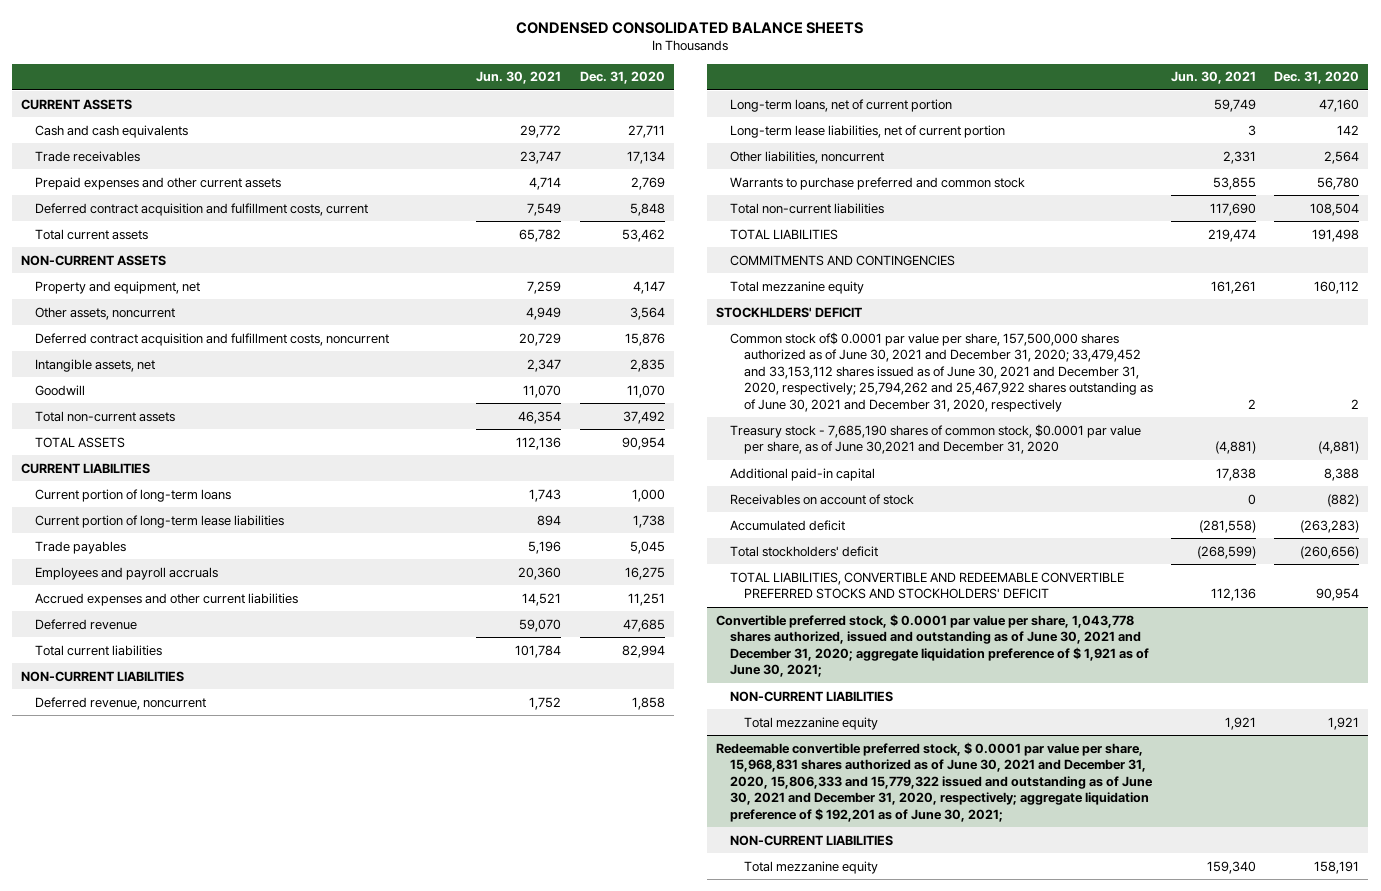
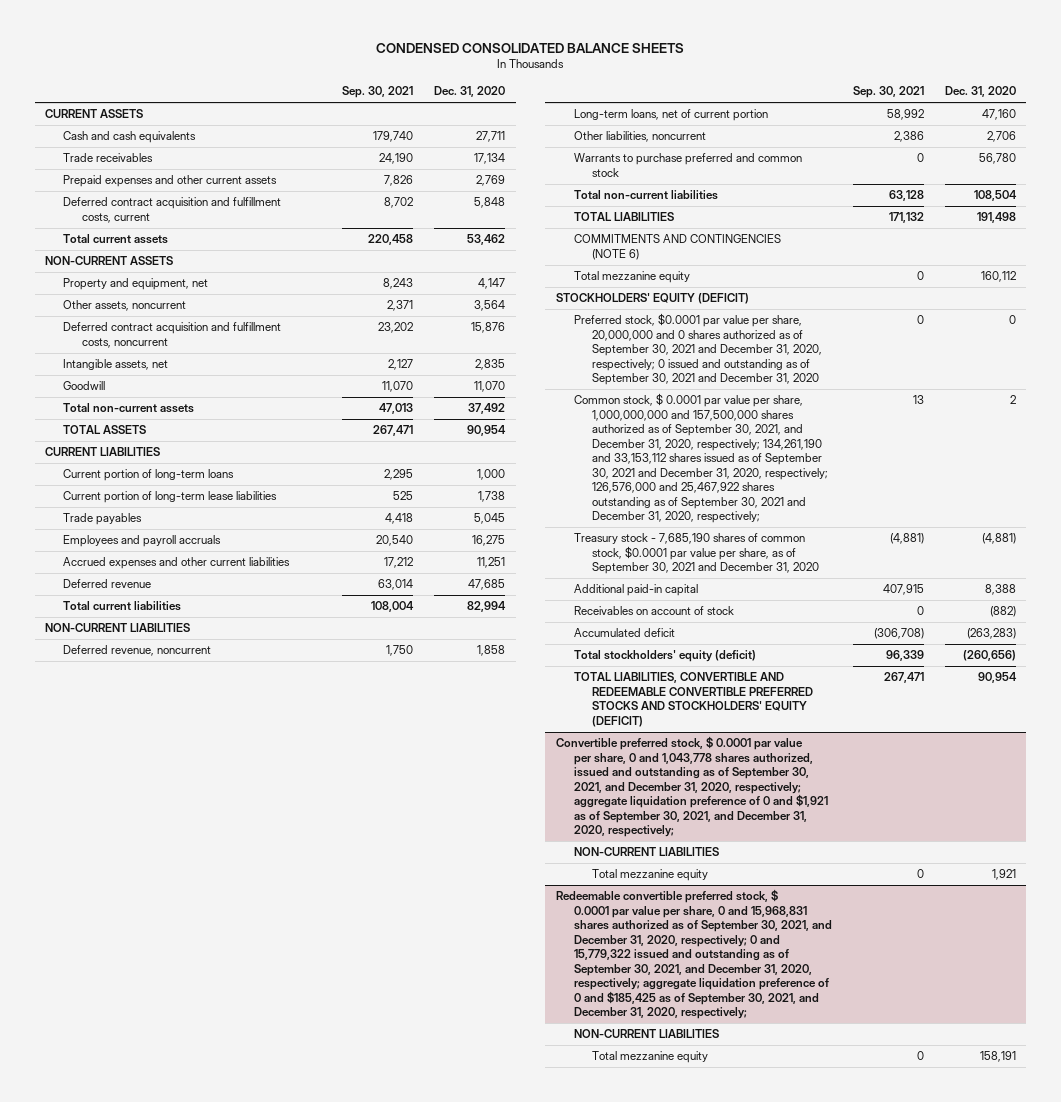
- | Jun. 30, 2021 | Dec. 31, 2020
+ | Sep. 30, 2021 | Dec. 31, 2020
- Long-term lease liabilities, net of current portion | 3 | 142
- Other liabilities, noncurrent | 2,331 | 2,564
+ Other liabilities, noncurrent | 2,386 | 2,706
- COMMITMENTS AND CONTINGENCIES
+ COMMITMENTS AND CONTINGENCIES (NOTE 6)
- STOCKHLDERS' DEFICIT
- Common stock of$ 0.0001 par value per share, 157,500,000 shares authorized as of June 30, 2021 and December 31, 2020; 33,479,452 and 33,153,112 shares issued as of June 30, 2021 and December 31, 2020, respectively; 25,794,262 and 25,467,922 shares outstanding as of June 30, 2021 and December 31, 2020, respectively | 2 | 2
- Treasury stock - 7,685,190 shares of common stock, $0.0001 par value per share, as of June 30,2021 and December 31, 2020 | (4,881) | (4,881)
+ STOCKHOLDERS' EQUITY (DEFICIT)
+ Preferred stock, $0.0001 par value per share, 20,000,000 and 0 shares authorized as of September 30, 2021 and December 31, 2020, respectively; 0 issued and outstanding as of September 30, 2021 and December 31, 2020 | 0 | 0
+ Common stock, $ 0.0001 par value per share, 1,000,000,000 and 157,500,000 shares authorized as of September 30, 2021, and December 31, 2020, respectively; 134,261,190 and 33,153,112 shares issued as of September 30, 2021 and December 31, 2020, respectively; 126,576,000 and 25,467,922 shares outstanding as of September 30, 2021 and December 31, 2020, respectively; | 13 | 2
+ Treasury stock - 7,685,190 shares of common stock, $0.0001 par value per share, as of September 30, 2021 and December 31, 2020 | (4,881) | (4,881)
- Total stockholders' deficit | (268,599) | (260,656)
- TOTAL LIABILITIES, CONVERTIBLE AND REDEEMABLE CONVERTIBLE PREFERRED STOCKS AND STOCKHOLDERS' DEFICIT | 112,136 | 90,954
- Convertible preferred stock, $ 0.0001 par value per share, 1,043,778 shares authorized, issued and outstanding as of June 30, 2021 and December 31, 2020; aggregate liquidation preference of $ 1,921 as of June 30, 2021;
+ Total stockholders' equity (deficit) | 96,339 | (260,656)
+ TOTAL LIABILITIES, CONVERTIBLE AND REDEEMABLE CONVERTIBLE PREFERRED STOCKS AND STOCKHOLDERS' EQUITY (DEFICIT) | 267,471 | 90,954
+ Convertible preferred stock, $ 0.0001 par value per share, 0 and 1,043,778 shares authorized, issued and outstanding as of September 30, 2021, and December 31, 2020, respectively; aggregate liquidation preference of 0 and $1,921 as of September 30, 2021, and December 31, 2020, respectively;
- Redeemable convertible preferred stock, $ 0.0001 par value per share, 15,968,831 shares authorized as of June 30, 2021 and December 31, 2020, 15,806,333 and 15,779,322 issued and outstanding as of June 30, 2021 and December 31, 2020, respectively; aggregate liquidation preference of $ 192,201 as of June 30, 2021;
+ Redeemable convertible preferred stock, $ 0.0001 par value per share, 0 and 15,968,831 shares authorized as of September 30, 2021, and December 31, 2020, respectively; 0 and 15,779,322 issued and outstanding as of September 30, 2021, and December 31, 2020, respectively; aggregate liquidation preference of 0 and $185,425 as of September 30, 2021, and December 31, 2020, respectively;

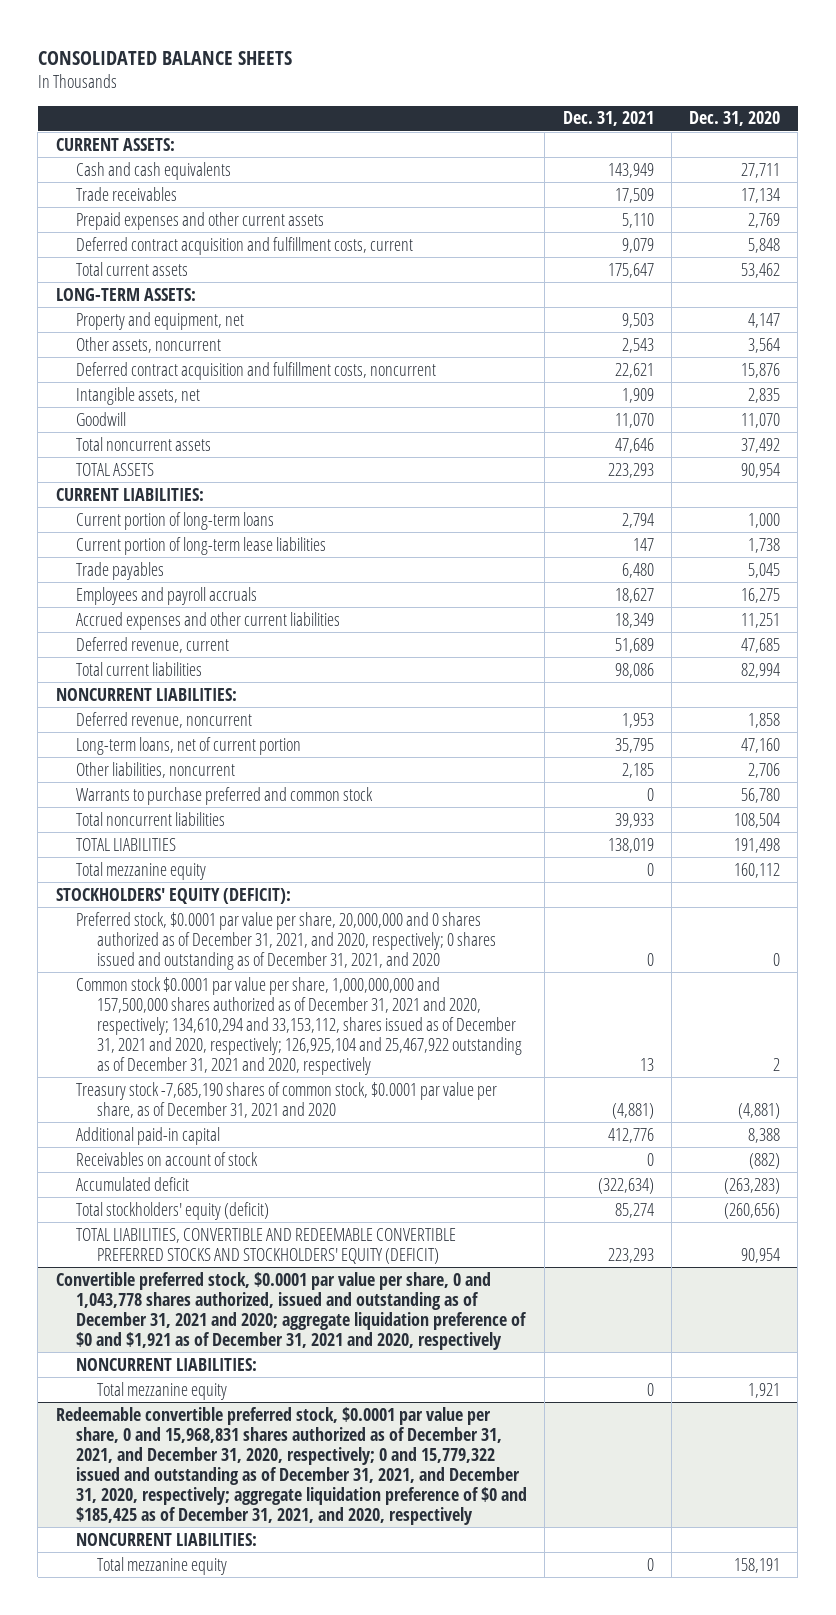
- CONDENSED CONSOLIDATED BALANCE SHEETS
+ CONSOLIDATED BALANCE SHEETS
- | Sep. 30, 2021 | Dec. 31, 2020
+ | Dec. 31, 2021 | Dec. 31, 2020
- CURRENT ASSETS
+ CURRENT ASSETS:
- NON-CURRENT ASSETS
+ LONG-TERM ASSETS:
- Total non-current assets | 47,013 | 37,492
+ Total noncurrent assets | 47,646 | 37,492
- CURRENT LIABILITIES
+ CURRENT LIABILITIES:
- Deferred revenue | 63,014 | 47,685
+ Deferred revenue, current | 51,689 | 47,685
- NON-CURRENT LIABILITIES
+ NONCURRENT LIABILITIES:
- Total non-current liabilities | 63,128 | 108,504
+ Total noncurrent liabilities | 39,933 | 108,504
- COMMITMENTS AND CONTINGENCIES (NOTE 6)
- STOCKHOLDERS' EQUITY (DEFICIT)
- Preferred stock, $0.0001 par value per share, 20,000,000 and 0 shares authorized as of September 30, 2021 and December 31, 2020, respectively; 0 issued and outstanding as of September 30, 2021 and December 31, 2020 | 0 | 0
- Common stock, $ 0.0001 par value per share, 1,000,000,000 and 157,500,000 shares authorized as of September 30, 2021, and December 31, 2020, respectively; 134,261,190 and 33,153,112 shares issued as of September 30, 2021 and December 31, 2020, respectively; 126,576,000 and 25,467,922 shares outstanding as of September 30, 2021 and December 31, 2020, respectively; | 13 | 2
- Treasury stock - 7,685,190 shares of common stock, $0.0001 par value per share, as of September 30, 2021 and December 31, 2020 | (4,881) | (4,881)
+ STOCKHOLDERS' EQUITY (DEFICIT):
+ Preferred stock, $0.0001 par value per share, 20,000,000 and 0 shares authorized as of December 31, 2021, and 2020, respectively; 0 shares issued and outstanding as of December 31, 2021, and 2020 | 0 | 0
+ Common stock $0.0001 par value per share, 1,000,000,000 and 157,500,000 shares authorized as of December 31, 2021 and 2020, respectively; 134,610,294 and 33,153,112, shares issued as of December 31, 2021 and 2020, respectively; 126,925,104 and 25,467,922 outstanding as of December 31, 2021 and 2020, respectively | 13 | 2
+ Treasury stock -7,685,190 shares of common stock, $0.0001 par value per share, as of December 31, 2021 and 2020 | (4,881) | (4,881)
- Convertible preferred stock, $ 0.0001 par value per share, 0 and 1,043,778 shares authorized, issued and outstanding as of September 30, 2021, and December 31, 2020, respectively; aggregate liquidation preference of 0 and $1,921 as of September 30, 2021, and December 31, 2020, respectively;
- NON-CURRENT LIABILITIES
+ Convertible preferred stock, $0.0001 par value per share, 0 and 1,043,778 shares authorized, issued and outstanding as of December 31, 2021 and 2020; aggregate liquidation preference of $0 and $1,921 as of December 31, 2021 and 2020, respectively
+ NONCURRENT LIABILITIES:
- Redeemable convertible preferred stock, $ 0.0001 par value per share, 0 and 15,968,831 shares authorized as of September 30, 2021, and December 31, 2020, respectively; 0 and 15,779,322 issued and outstanding as of September 30, 2021, and December 31, 2020, respectively; aggregate liquidation preference of 0 and $185,425 as of September 30, 2021, and December 31, 2020, respectively;
- NON-CURRENT LIABILITIES
+ Redeemable convertible preferred stock, $0.0001 par value per share, 0 and 15,968,831 shares authorized as of December 31, 2021, and December 31, 2020, respectively; 0 and 15,779,322 issued and outstanding as of December 31, 2021, and December 31, 2020, respectively; aggregate liquidation preference of $0 and $185,425 as of December 31, 2021, and 2020, respectively
+ NONCURRENT LIABILITIES:

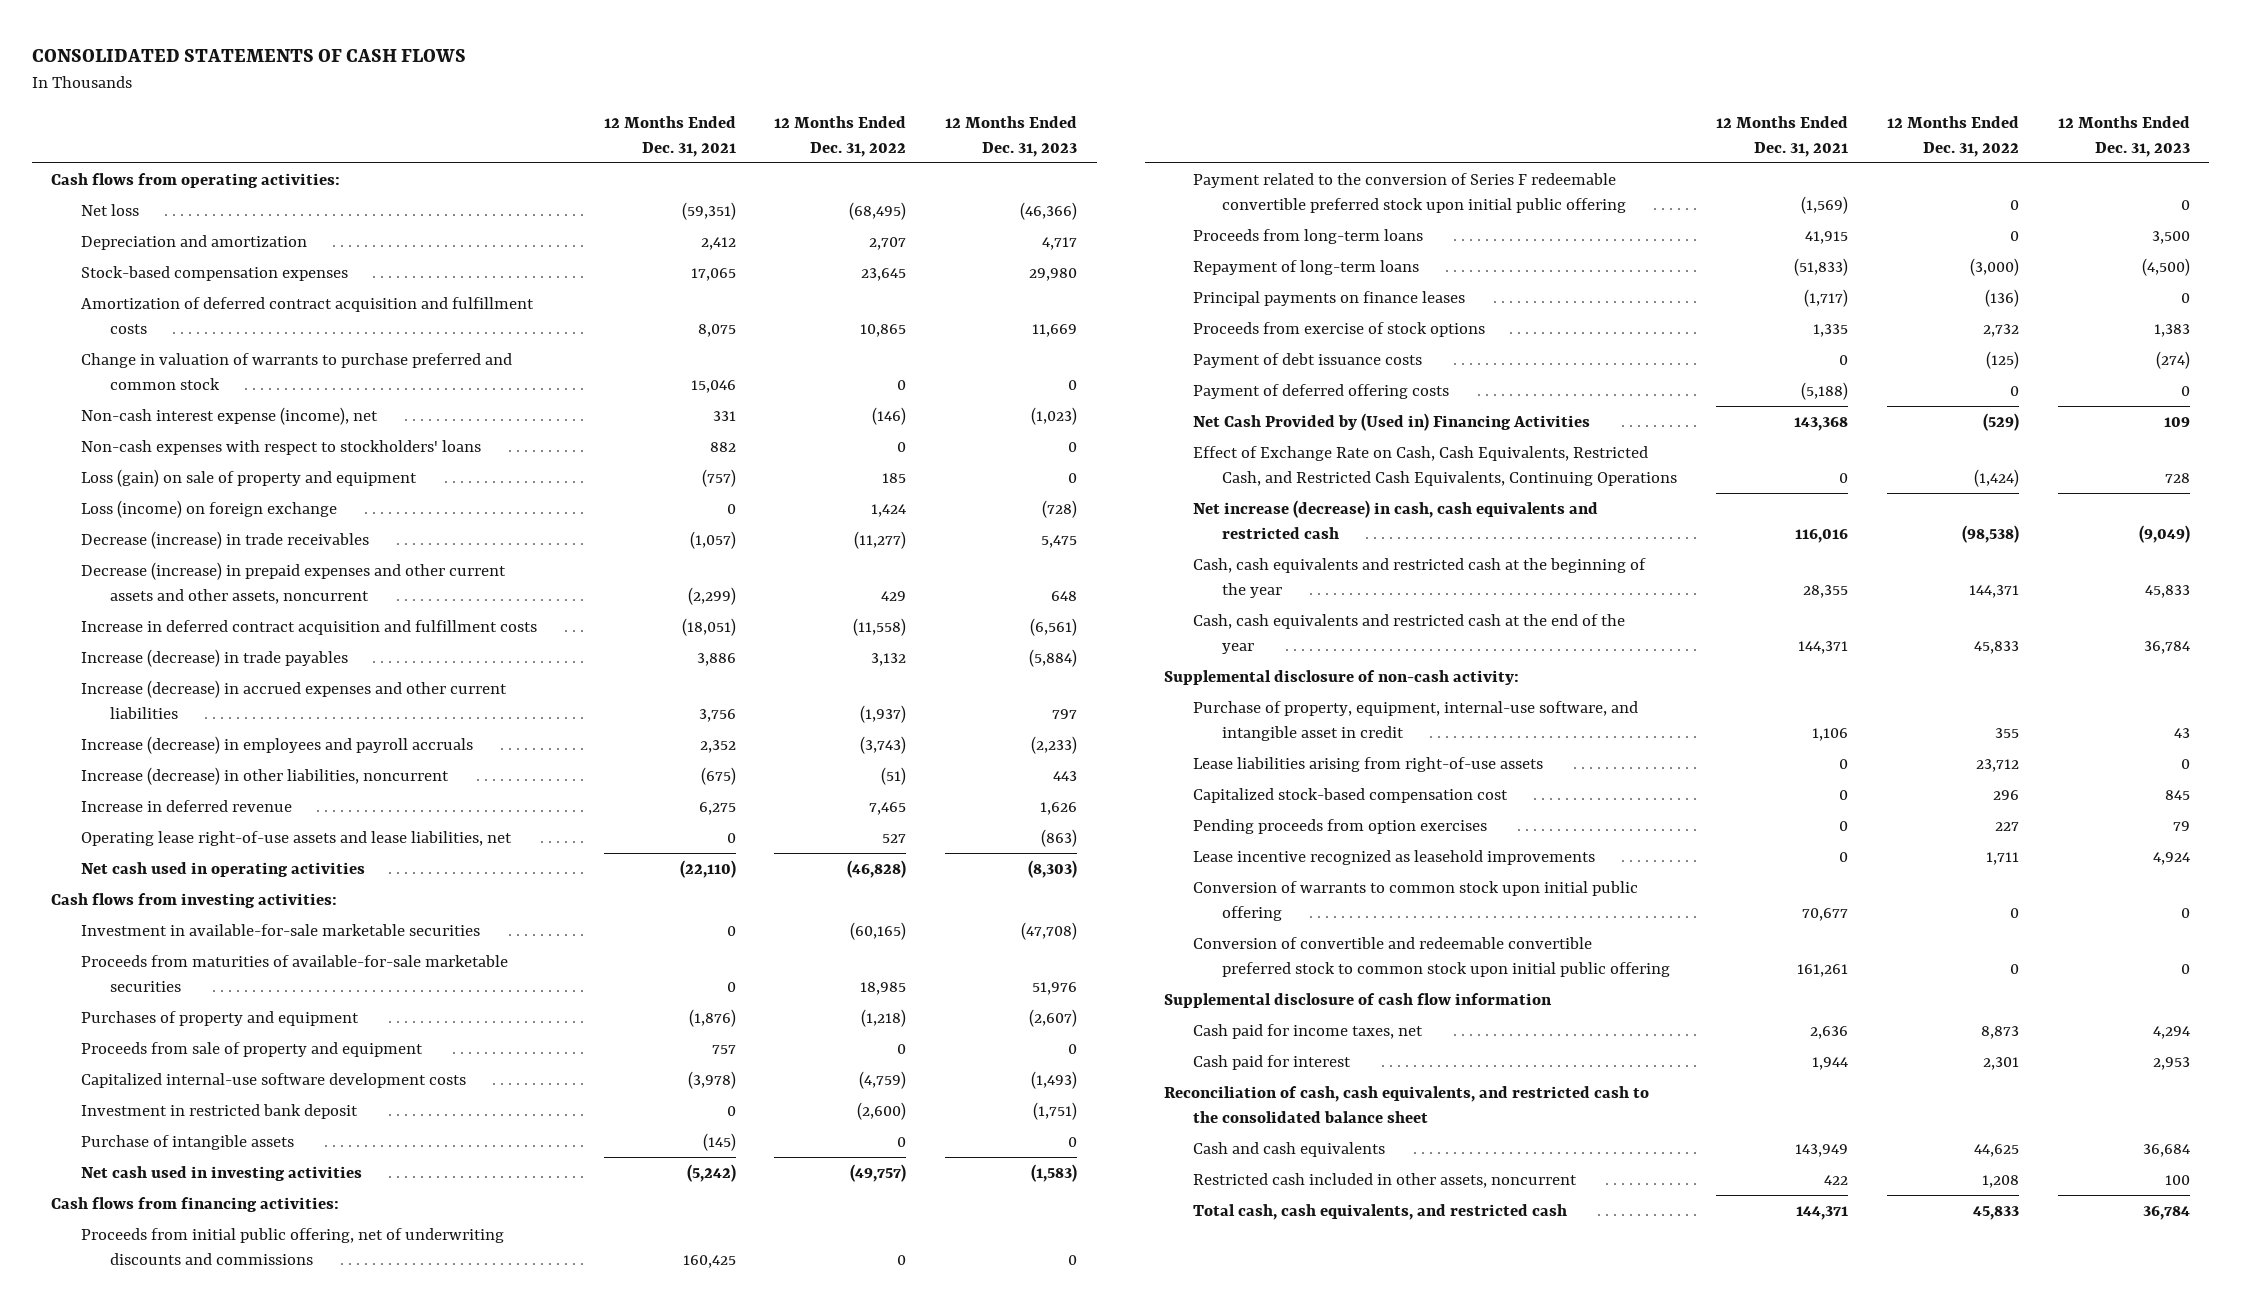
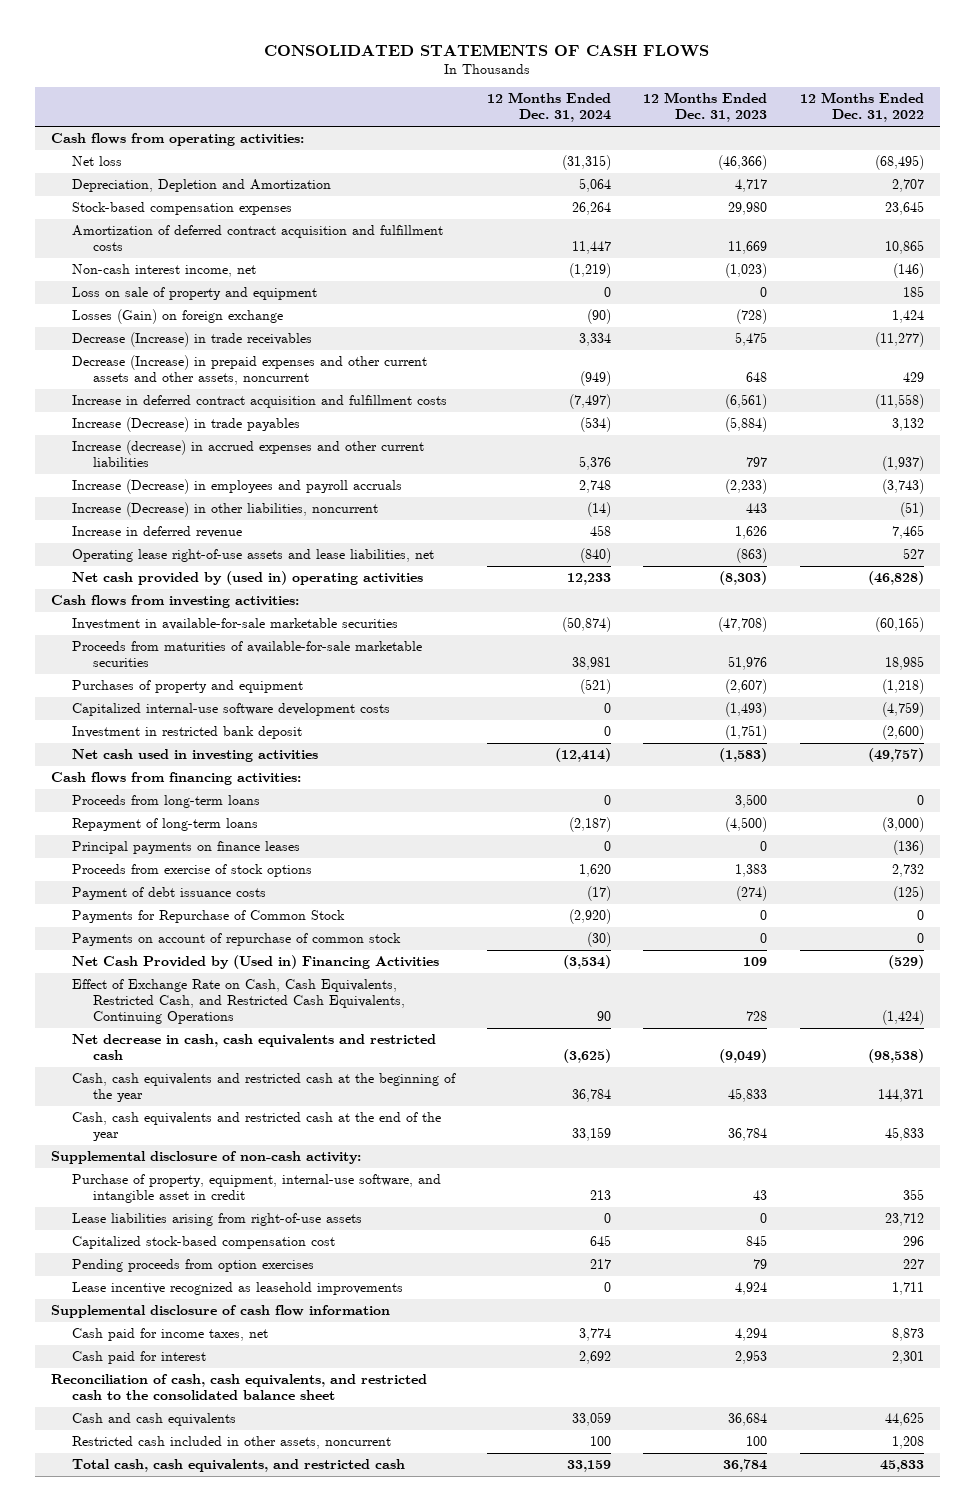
- | 12 Months Ended Dec. 31, 2021 | 12 Months Ended Dec. 31, 2022 | 12 Months Ended Dec. 31, 2023
+ | 12 Months Ended Dec. 31, 2024 | 12 Months Ended Dec. 31, 2023 | 12 Months Ended Dec. 31, 2022
- Depreciation and amortization | 2,412 | 2,707 | 4,717
+ Depreciation, Depletion and Amortization | 5,064 | 4,717 | 2,707
- Change in valuation of warrants to purchase preferred and common stock | 15,046 | 0 | 0
- Non-cash interest expense (income), net | 331 | (146) | (1,023)
- Non-cash expenses with respect to stockholders' loans | 882 | 0 | 0
- Loss (gain) on sale of property and equipment | (757) | 185 | 0
- Loss (income) on foreign exchange | 0 | 1,424 | (728)
- Decrease (increase) in trade receivables | (1,057) | (11,277) | 5,475
- Decrease (increase) in prepaid expenses and other current assets and other assets, noncurrent | (2,299) | 429 | 648
+ Non-cash interest income, net | (1,219) | (1,023) | (146)
+ Loss on sale of property and equipment | 0 | 0 | 185
+ Losses (Gain) on foreign exchange | (90) | (728) | 1,424
+ Decrease (Increase) in trade receivables | 3,334 | 5,475 | (11,277)
+ Decrease (Increase) in prepaid expenses and other current assets and other assets, noncurrent | (949) | 648 | 429
- Increase (decrease) in trade payables | 3,886 | 3,132 | (5,884)
+ Increase (Decrease) in trade payables | (534) | (5,884) | 3,132
- Increase (decrease) in employees and payroll accruals | 2,352 | (3,743) | (2,233)
- Increase (decrease) in other liabilities, noncurrent | (675) | (51) | 443
+ Increase (Decrease) in employees and payroll accruals | 2,748 | (2,233) | (3,743)
+ Increase (Decrease) in other liabilities, noncurrent | (14) | 443 | (51)
- Net cash used in operating activities | (22,110) | (46,828) | (8,303)
+ Net cash provided by (used in) operating activities | 12,233 | (8,303) | (46,828)
- Proceeds from sale of property and equipment | 757 | 0 | 0
- Purchase of intangible assets | (145) | 0 | 0
- Proceeds from initial public offering, net of underwriting discounts and commissions | 160,425 | 0 | 0
- Payment related to the conversion of Series F redeemable convertible preferred stock upon initial public offering | (1,569) | 0 | 0
- Payment of deferred offering costs | (5,188) | 0 | 0
+ Payments for Repurchase of Common Stock | (2,920) | 0 | 0
+ Payments on account of repurchase of common stock | (30) | 0 | 0
- Net increase (decrease) in cash, cash equivalents and restricted cash | 116,016 | (98,538) | (9,049)
+ Net decrease in cash, cash equivalents and restricted cash | (3,625) | (9,049) | (98,538)
- Conversion of warrants to common stock upon initial public offering | 70,677 | 0 | 0
- Conversion of convertible and redeemable convertible preferred stock to common stock upon initial public offering | 161,261 | 0 | 0

